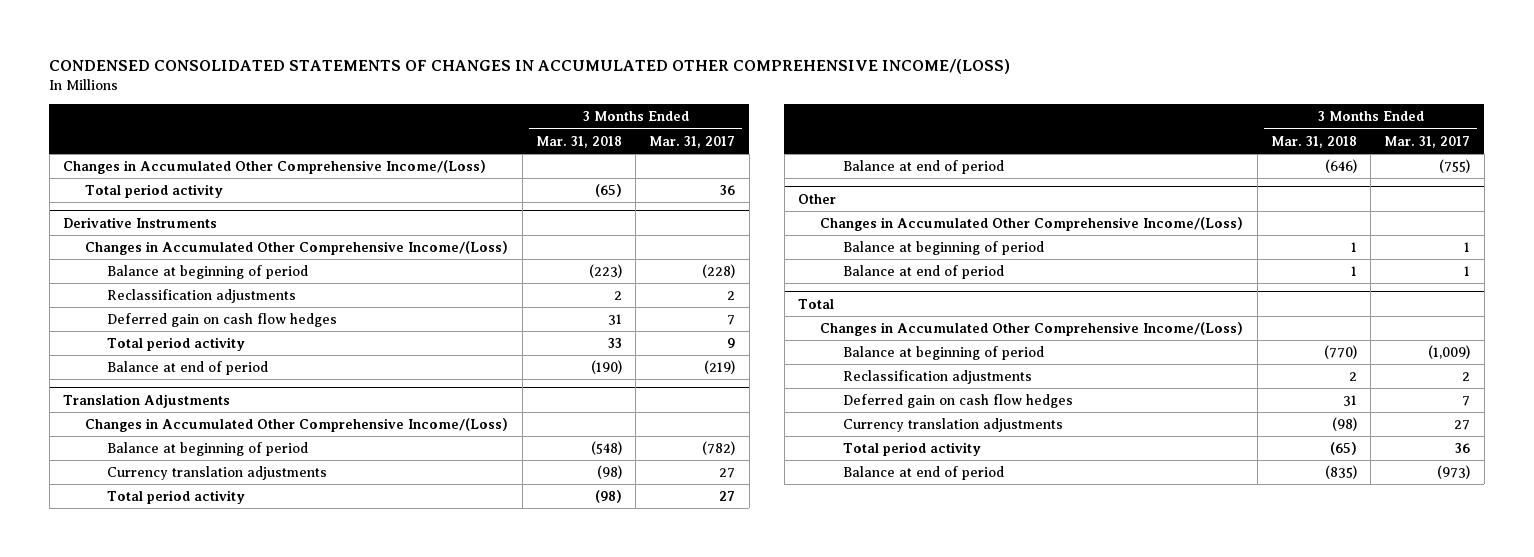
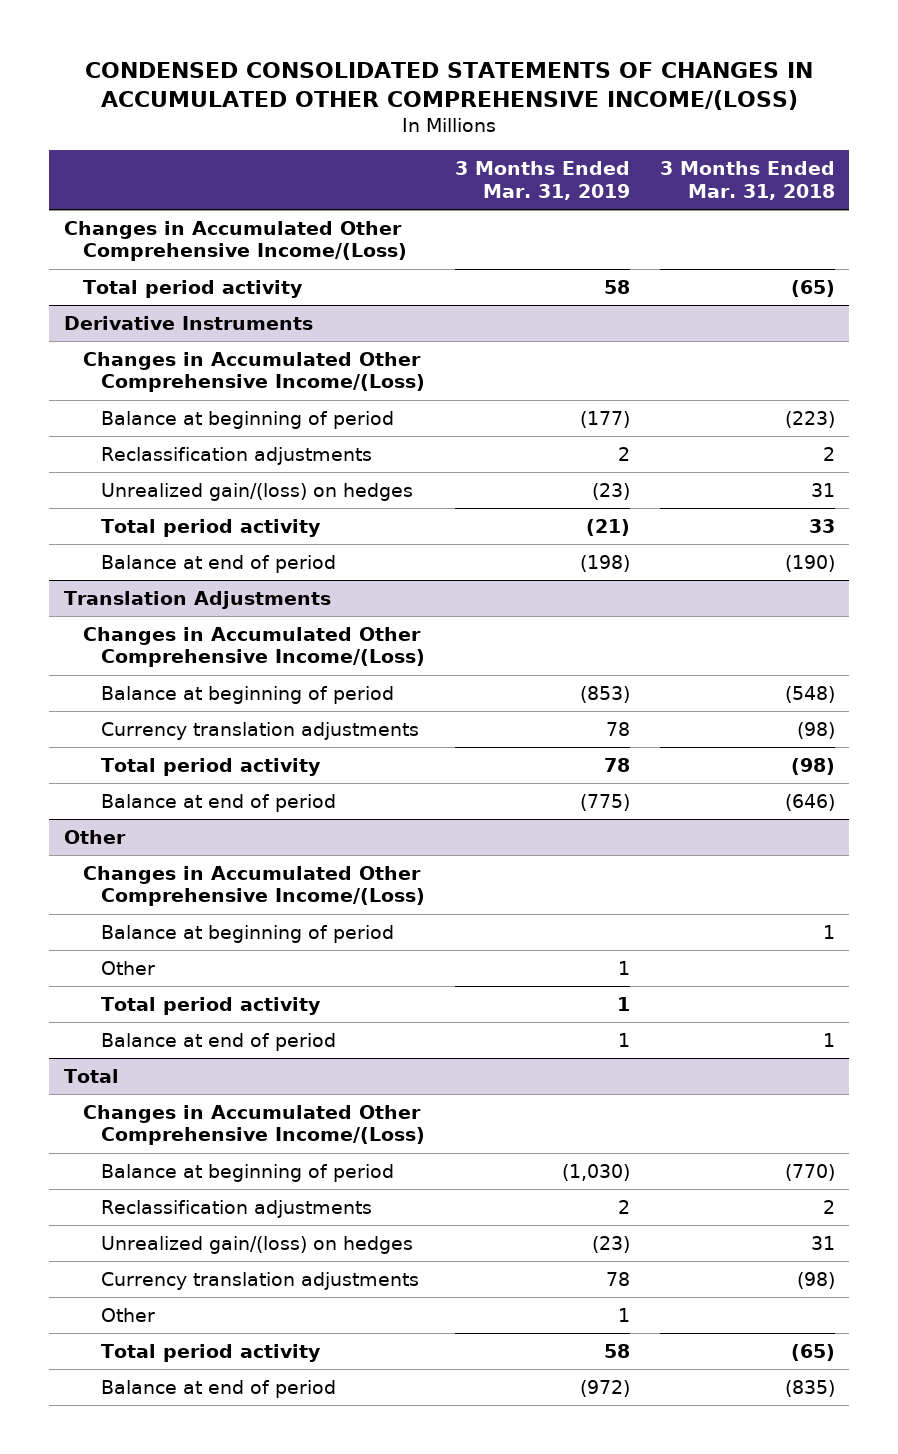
- | 3 Months Ended Mar. 31, 2018 | 3 Months Ended Mar. 31, 2017
+ | 3 Months Ended Mar. 31, 2019 | 3 Months Ended Mar. 31, 2018
@ Derivative Instruments
- Deferred gain on cash flow hedges | 31 | 7
+ Unrealized gain/(loss) on hedges | (23) | 31
@ Other
+ Other | 1 |
+ Total period activity | 1 |
@ Total
- Deferred gain on cash flow hedges | 31 | 7
+ Unrealized gain/(loss) on hedges | (23) | 31
+ Other | 1 |

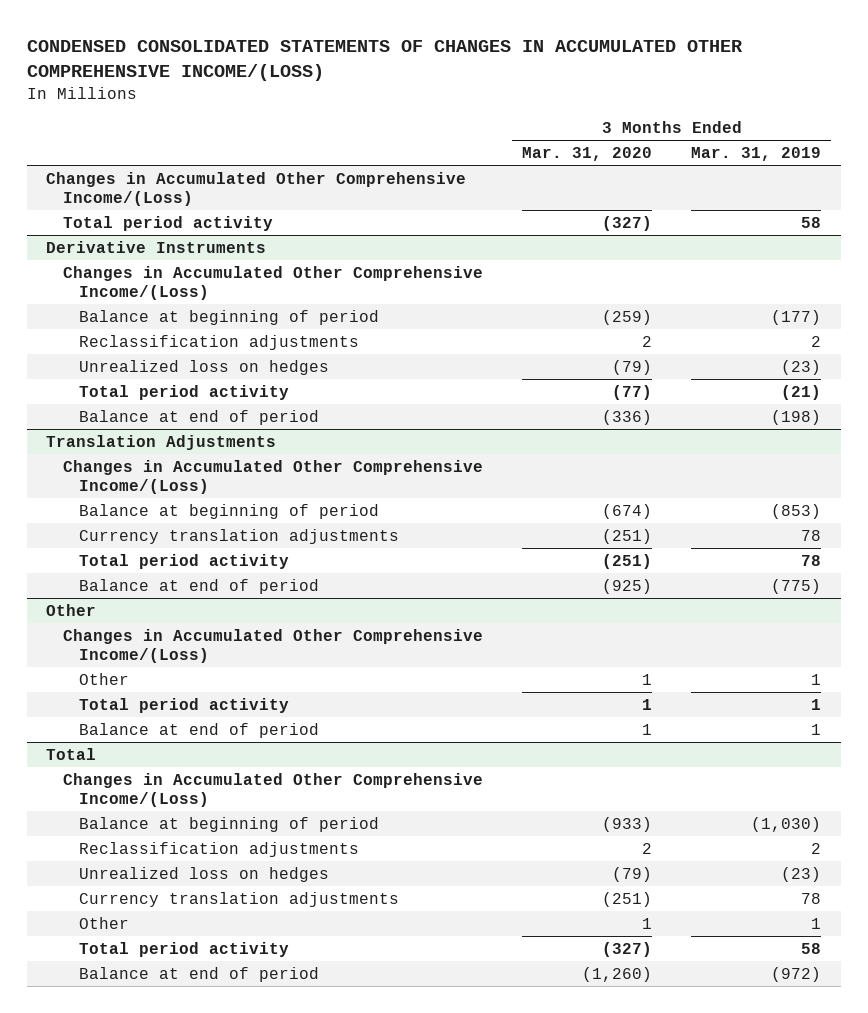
- | 3 Months Ended Mar. 31, 2019 | 3 Months Ended Mar. 31, 2018
+ | 3 Months Ended Mar. 31, 2020 | 3 Months Ended Mar. 31, 2019
@ Derivative Instruments
- Unrealized gain/(loss) on hedges | (23) | 31
+ Unrealized loss on hedges | (79) | (23)
@ Other
- Balance at beginning of period | | 1
@ Total
- Unrealized gain/(loss) on hedges | (23) | 31
+ Unrealized loss on hedges | (79) | (23)

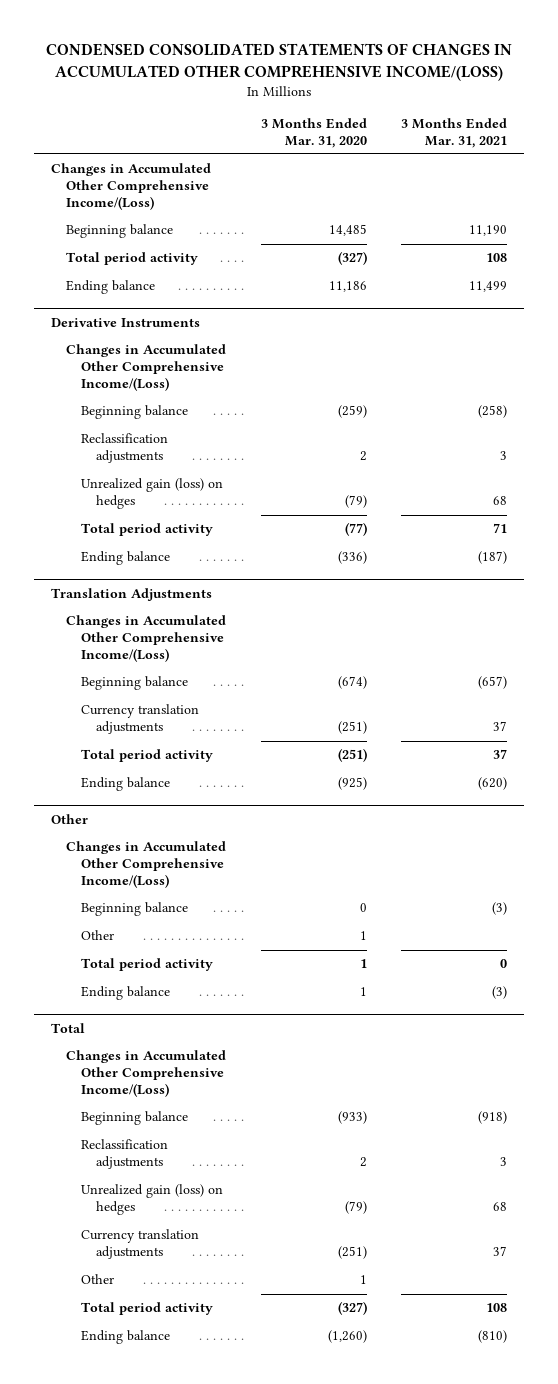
- | 3 Months Ended Mar. 31, 2020 | 3 Months Ended Mar. 31, 2019
+ | 3 Months Ended Mar. 31, 2020 | 3 Months Ended Mar. 31, 2021
+ Beginning balance | 14,485 | 11,190
+ Ending balance | 11,186 | 11,499
@ Derivative Instruments
- Balance at beginning of period | (259) | (177)
+ Beginning balance | (259) | (258)
- Unrealized loss on hedges | (79) | (23)
+ Unrealized gain (loss) on hedges | (79) | 68
- Balance at end of period | (336) | (198)
+ Ending balance | (336) | (187)
@ Translation Adjustments
- Balance at beginning of period | (674) | (853)
+ Beginning balance | (674) | (657)
- Balance at end of period | (925) | (775)
+ Ending balance | (925) | (620)
@ Other
+ Beginning balance | 0 | (3)
- Balance at end of period | 1 | 1
+ Ending balance | 1 | (3)
@ Total
- Balance at beginning of period | (933) | (1,030)
+ Beginning balance | (933) | (918)
- Unrealized loss on hedges | (79) | (23)
+ Unrealized gain (loss) on hedges | (79) | 68
- Balance at end of period | (1,260) | (972)
+ Ending balance | (1,260) | (810)

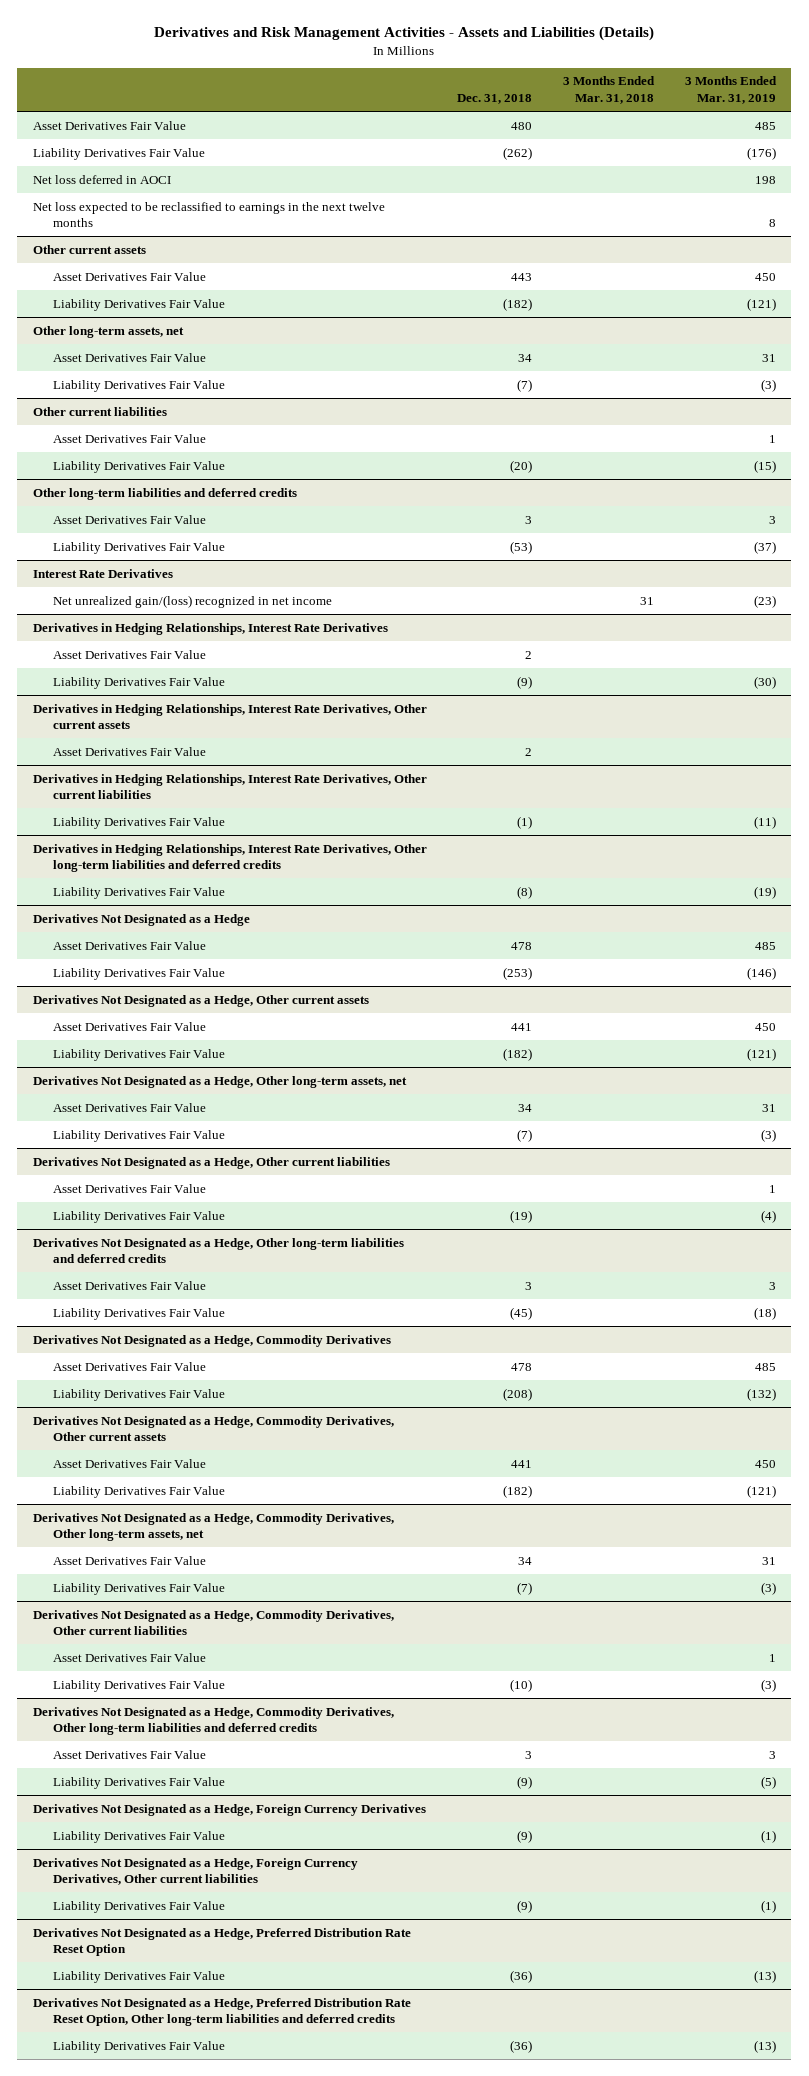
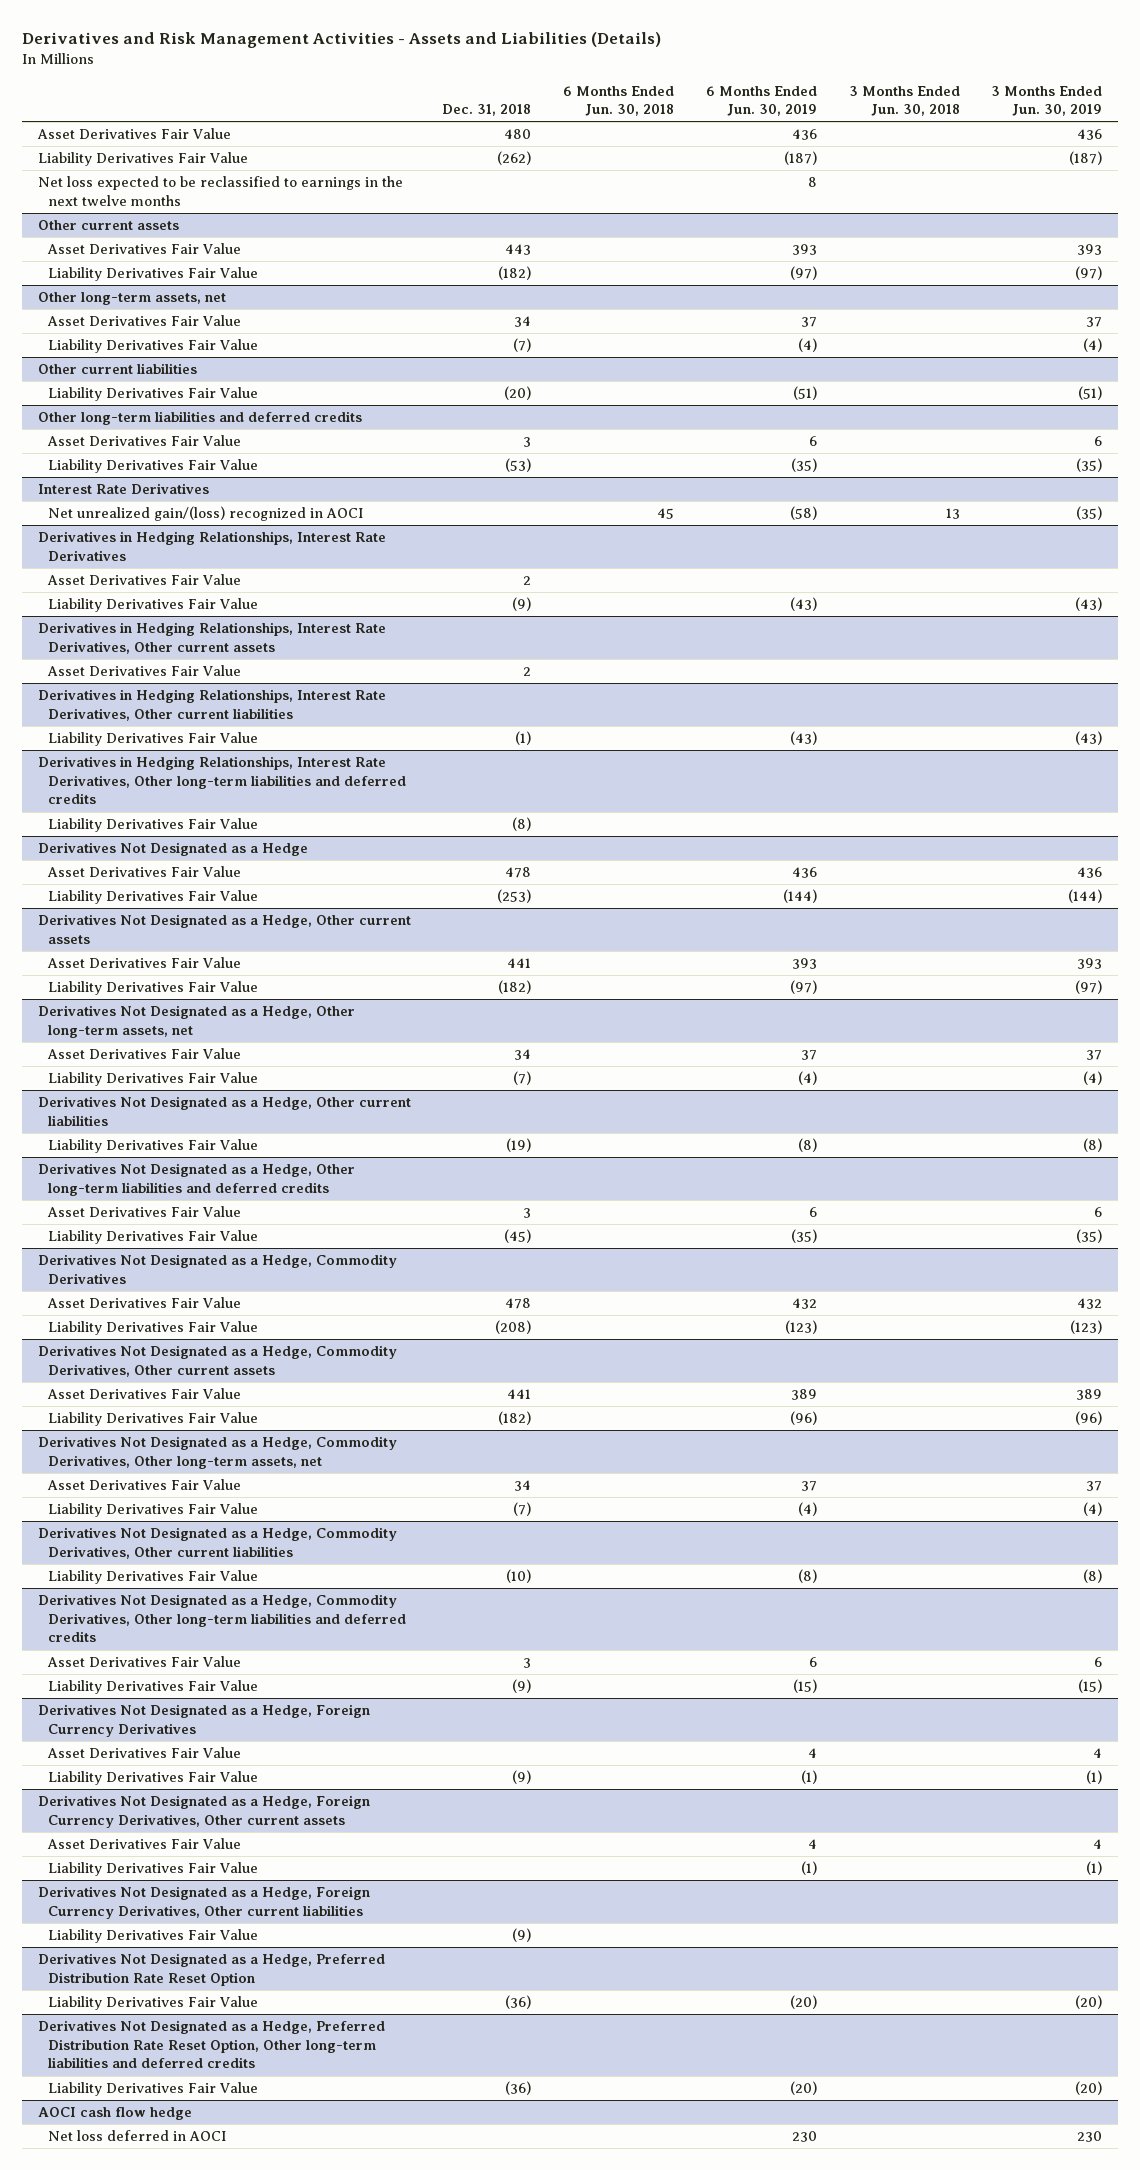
- | Dec. 31, 2018 | 3 Months Ended Mar. 31, 2018 | 3 Months Ended Mar. 31, 2019
+ | Dec. 31, 2018 | 6 Months Ended Jun. 30, 2018 | 6 Months Ended Jun. 30, 2019 | 3 Months Ended Jun. 30, 2018 | 3 Months Ended Jun. 30, 2019
- Net loss deferred in AOCI | | | 198
@ Other current liabilities
- Asset Derivatives Fair Value | | | 1
@ Interest Rate Derivatives
- Net unrealized gain/(loss) recognized in net income | | 31 | (23)
+ Net unrealized gain/(loss) recognized in AOCI | | 45 | (58) | 13 | (35)
@ Derivatives Not Designated as a Hedge, Other current liabilities
- Asset Derivatives Fair Value | | | 1
@ Derivatives Not Designated as a Hedge, Commodity Derivatives, Other current liabilities
- Asset Derivatives Fair Value | | | 1
@ Derivatives Not Designated as a Hedge, Foreign Currency Derivatives
+ Asset Derivatives Fair Value | | | 4 | | 4
+ Derivatives Not Designated as a Hedge, Foreign Currency Derivatives, Other current assets
+ Asset Derivatives Fair Value | | | 4 | | 4
+ Liability Derivatives Fair Value | | | (1) | | (1)
+ AOCI cash flow hedge
+ Net loss deferred in AOCI | | | 230 | | 230

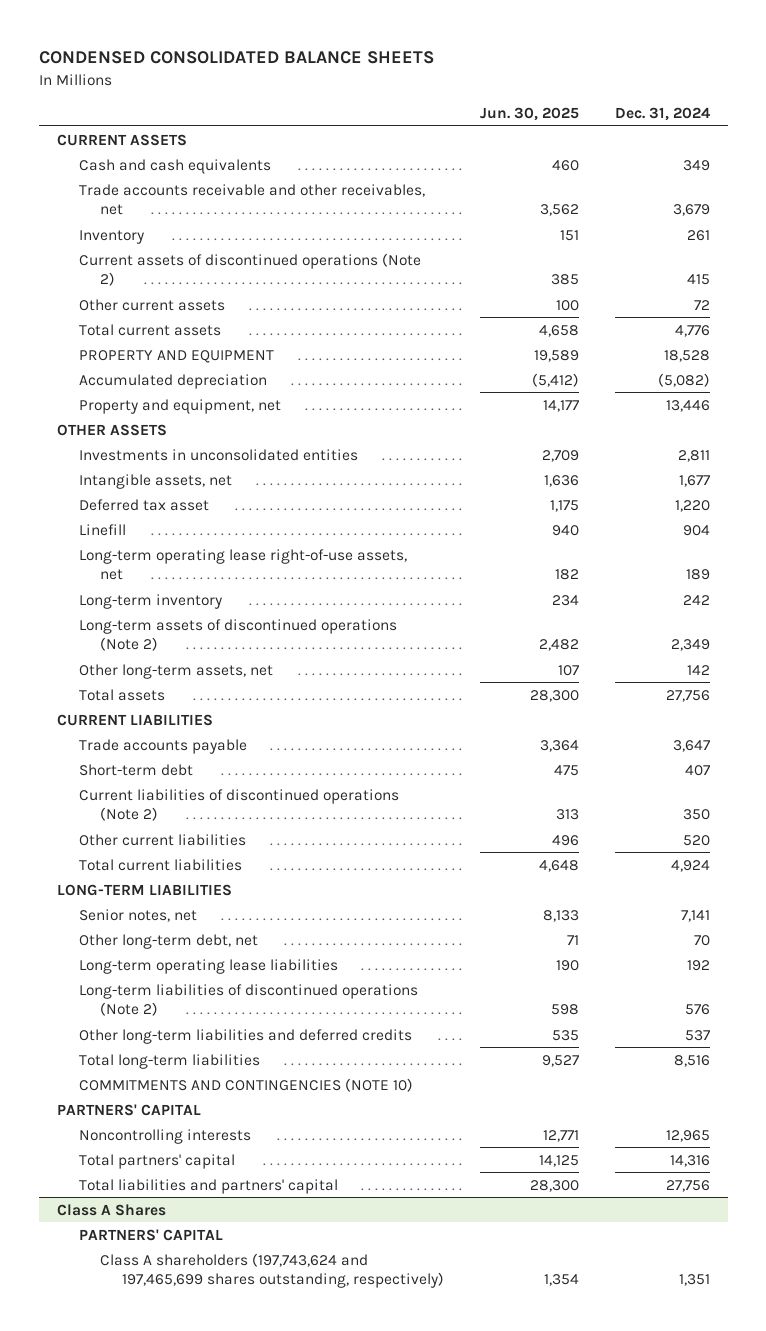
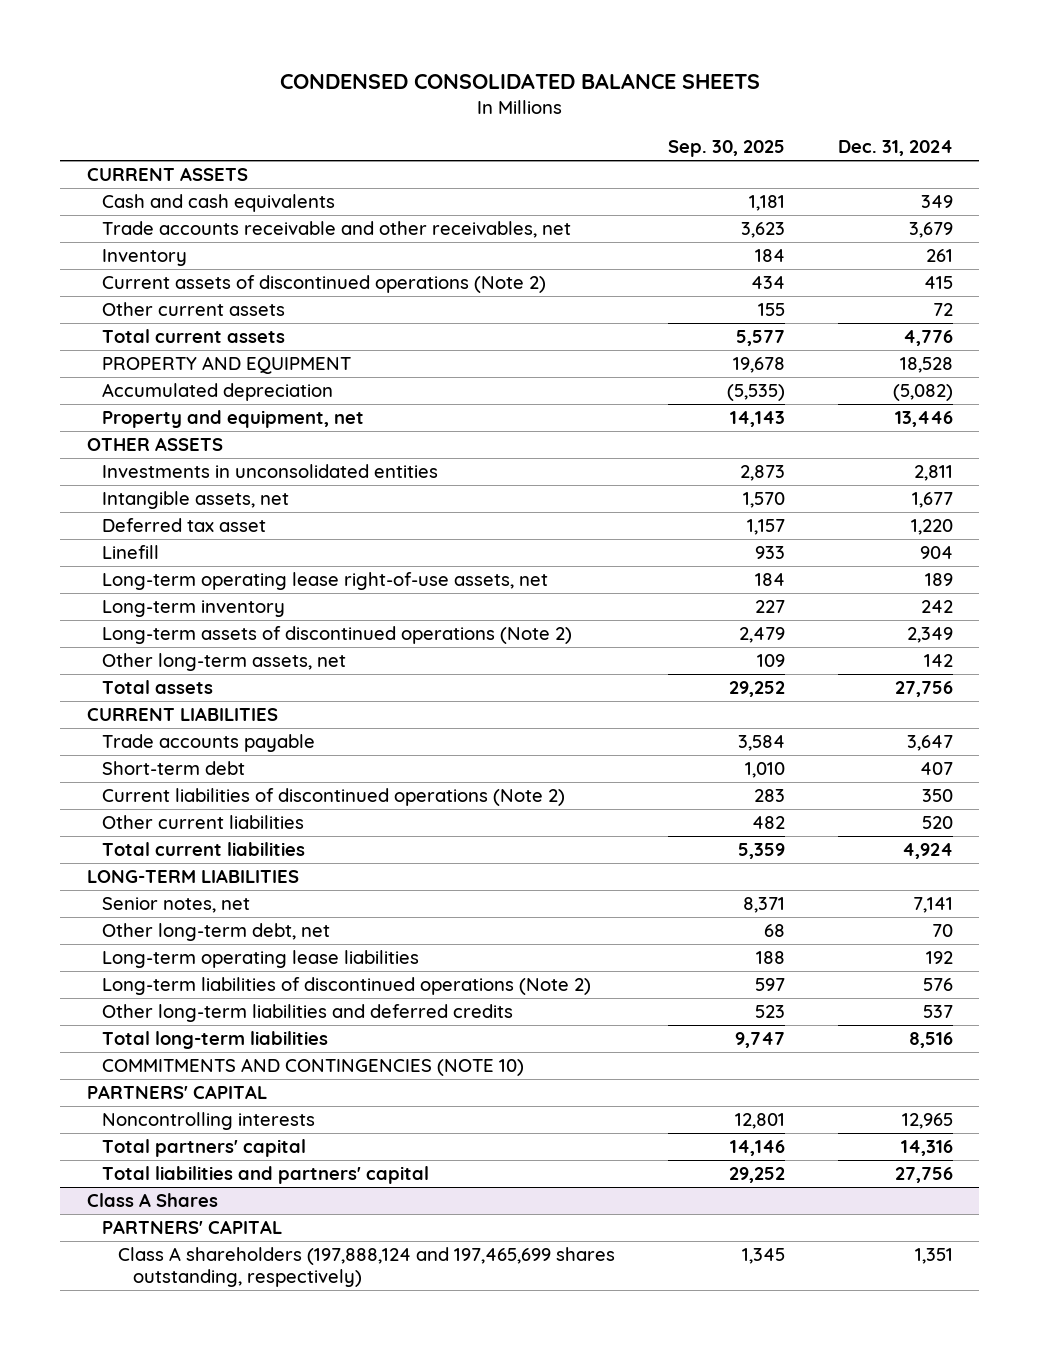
- | Jun. 30, 2025 | Dec. 31, 2024
+ | Sep. 30, 2025 | Dec. 31, 2024
@ Class A Shares
- Class A shareholders (197,743,624 and 197,465,699 shares outstanding, respectively) | 1,354 | 1,351
+ Class A shareholders (197,888,124 and 197,465,699 shares outstanding, respectively) | 1,345 | 1,351

